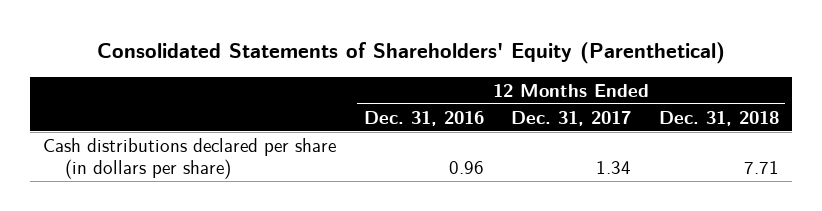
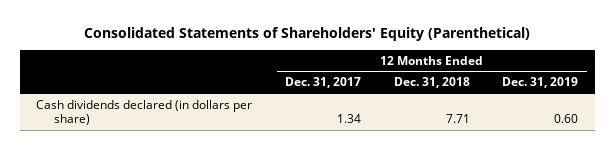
- | 12 Months Ended Dec. 31, 2016 | 12 Months Ended Dec. 31, 2017 | 12 Months Ended Dec. 31, 2018
+ | 12 Months Ended Dec. 31, 2017 | 12 Months Ended Dec. 31, 2018 | 12 Months Ended Dec. 31, 2019
- Cash distributions declared per share (in dollars per share) | 0.96 | 1.34 | 7.71
+ Cash dividends declared (in dollars per share) | 1.34 | 7.71 | 0.60

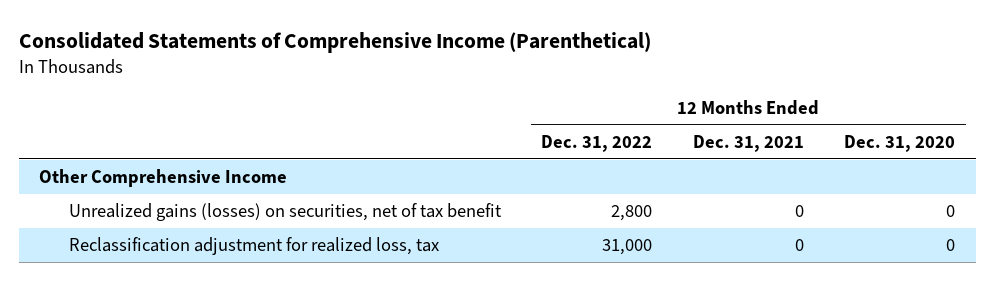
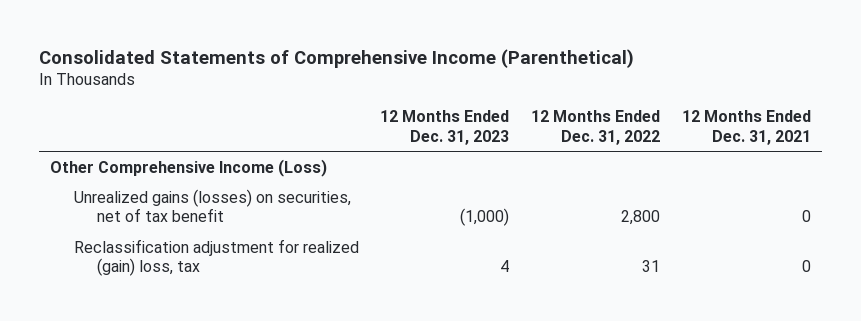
- | 12 Months Ended Dec. 31, 2022 | 12 Months Ended Dec. 31, 2021 | 12 Months Ended Dec. 31, 2020
+ | 12 Months Ended Dec. 31, 2023 | 12 Months Ended Dec. 31, 2022 | 12 Months Ended Dec. 31, 2021
- Other Comprehensive Income
+ Other Comprehensive Income (Loss)
- Reclassification adjustment for realized loss, tax | 31,000 | 0 | 0
+ Reclassification adjustment for realized (gain) loss, tax | 4 | 31 | 0

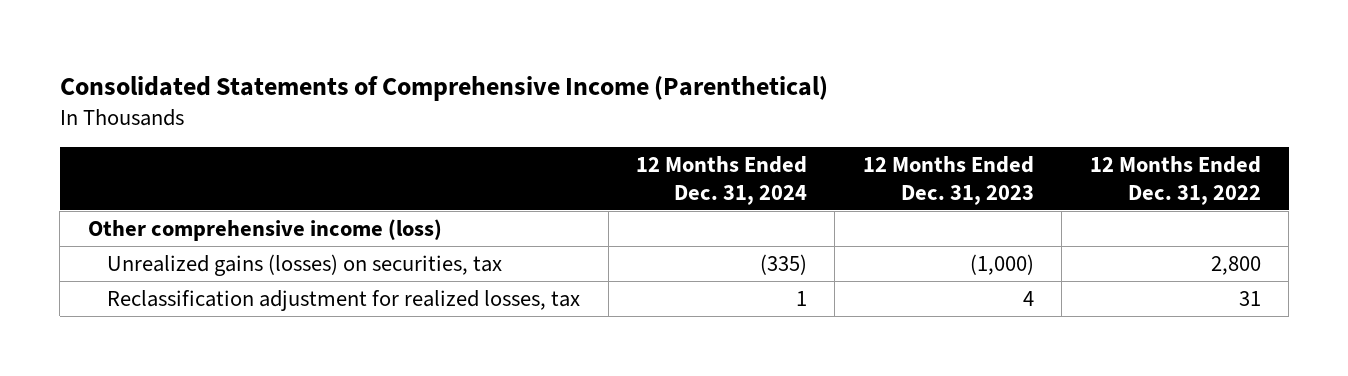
- | 12 Months Ended Dec. 31, 2023 | 12 Months Ended Dec. 31, 2022 | 12 Months Ended Dec. 31, 2021
+ | 12 Months Ended Dec. 31, 2024 | 12 Months Ended Dec. 31, 2023 | 12 Months Ended Dec. 31, 2022
- Other Comprehensive Income (Loss)
- Unrealized gains (losses) on securities, net of tax benefit | (1,000) | 2,800 | 0
- Reclassification adjustment for realized (gain) loss, tax | 4 | 31 | 0
+ Other comprehensive income (loss)
+ Unrealized gains (losses) on securities, tax | (335) | (1,000) | 2,800
+ Reclassification adjustment for realized losses, tax | 1 | 4 | 31

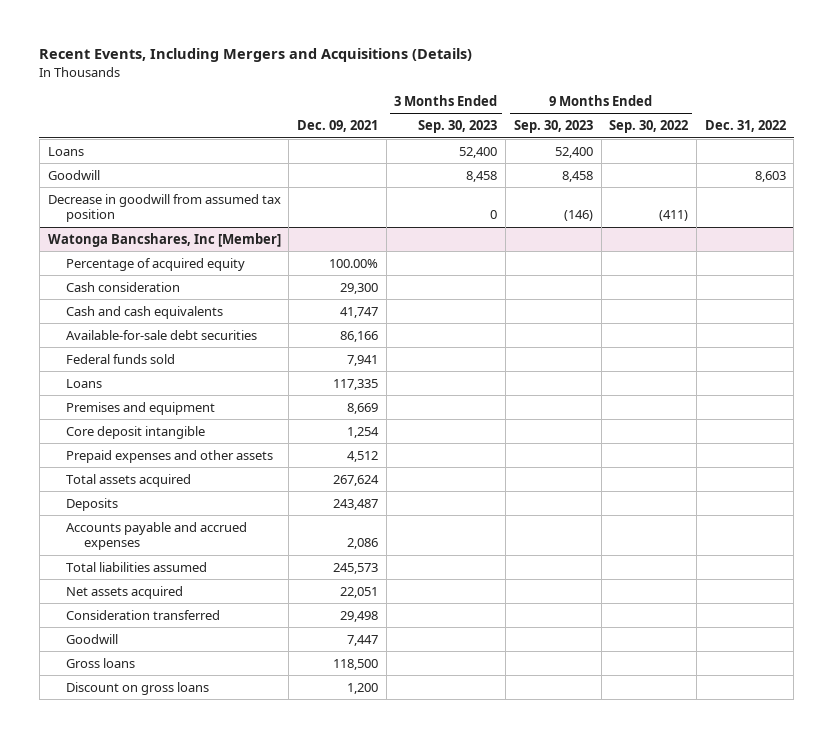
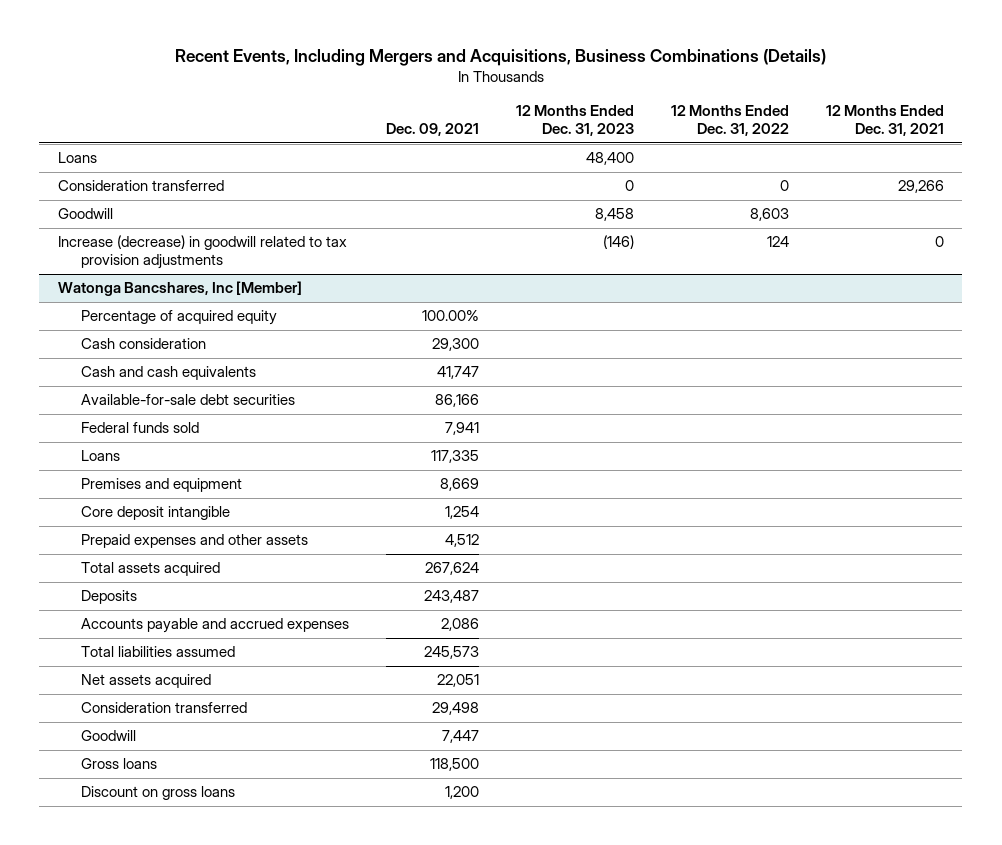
- Recent Events, Including Mergers and Acquisitions (Details)
+ Recent Events, Including Mergers and Acquisitions, Business Combinations (Details)
- | Dec. 09, 2021 | 3 Months Ended Sep. 30, 2023 | 9 Months Ended Sep. 30, 2023 | 9 Months Ended Sep. 30, 2022 | Dec. 31, 2022
+ | Dec. 09, 2021 | 12 Months Ended Dec. 31, 2023 | 12 Months Ended Dec. 31, 2022 | 12 Months Ended Dec. 31, 2021
+ Consideration transferred | | 0 | 0 | 29,266
- Decrease in goodwill from assumed tax position | | 0 | (146) | (411) |
+ Increase (decrease) in goodwill related to tax provision adjustments | | (146) | 124 | 0

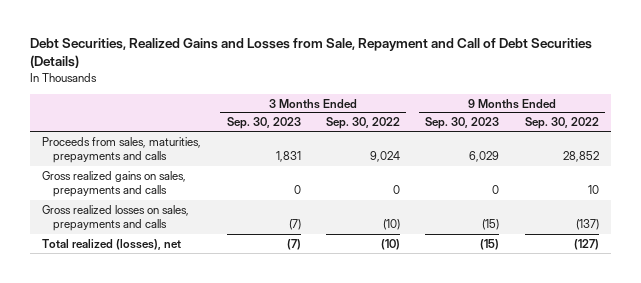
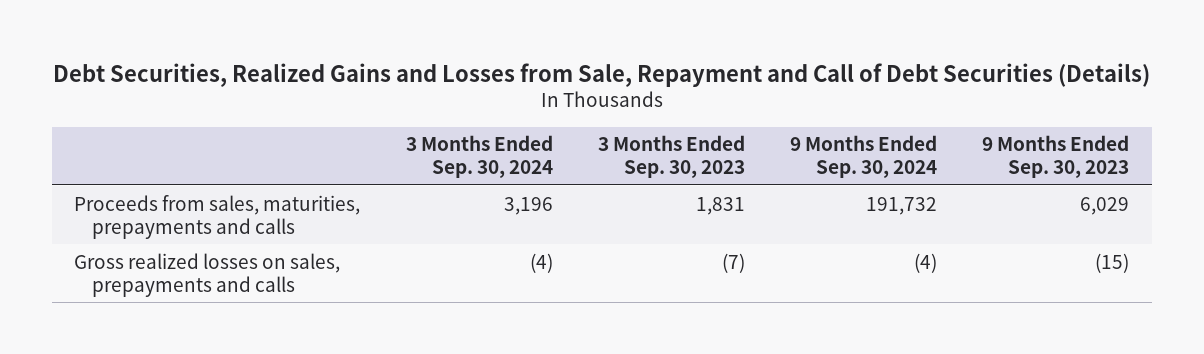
- | 3 Months Ended Sep. 30, 2023 | 3 Months Ended Sep. 30, 2022 | 9 Months Ended Sep. 30, 2023 | 9 Months Ended Sep. 30, 2022
+ | 3 Months Ended Sep. 30, 2024 | 3 Months Ended Sep. 30, 2023 | 9 Months Ended Sep. 30, 2024 | 9 Months Ended Sep. 30, 2023
- Gross realized gains on sales, prepayments and calls | 0 | 0 | 0 | 10
- Total realized (losses), net | (7) | (10) | (15) | (127)

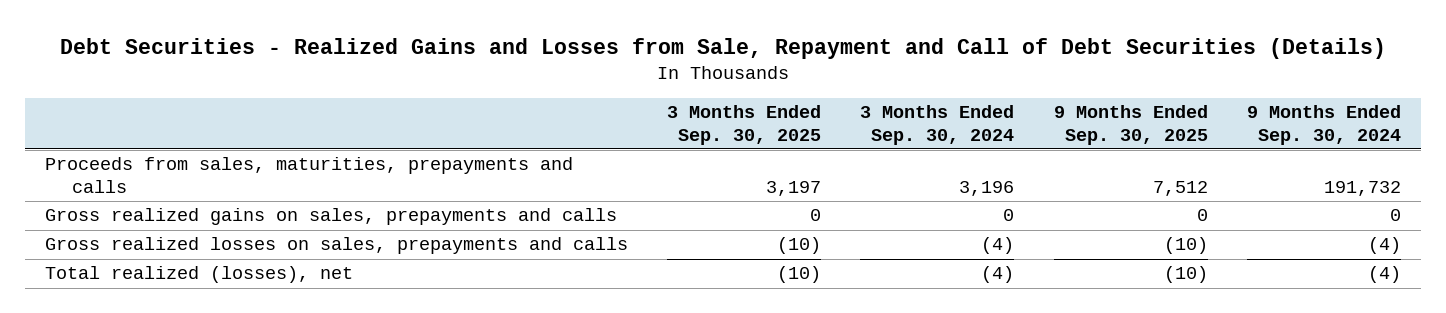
- Debt Securities, Realized Gains and Losses from Sale, Repayment and Call of Debt Securities (Details)
+ Debt Securities - Realized Gains and Losses from Sale, Repayment and Call of Debt Securities (Details)
- | 3 Months Ended Sep. 30, 2024 | 3 Months Ended Sep. 30, 2023 | 9 Months Ended Sep. 30, 2024 | 9 Months Ended Sep. 30, 2023
+ | 3 Months Ended Sep. 30, 2025 | 3 Months Ended Sep. 30, 2024 | 9 Months Ended Sep. 30, 2025 | 9 Months Ended Sep. 30, 2024
+ Gross realized gains on sales, prepayments and calls | 0 | 0 | 0 | 0
+ Total realized (losses), net | (10) | (4) | (10) | (4)

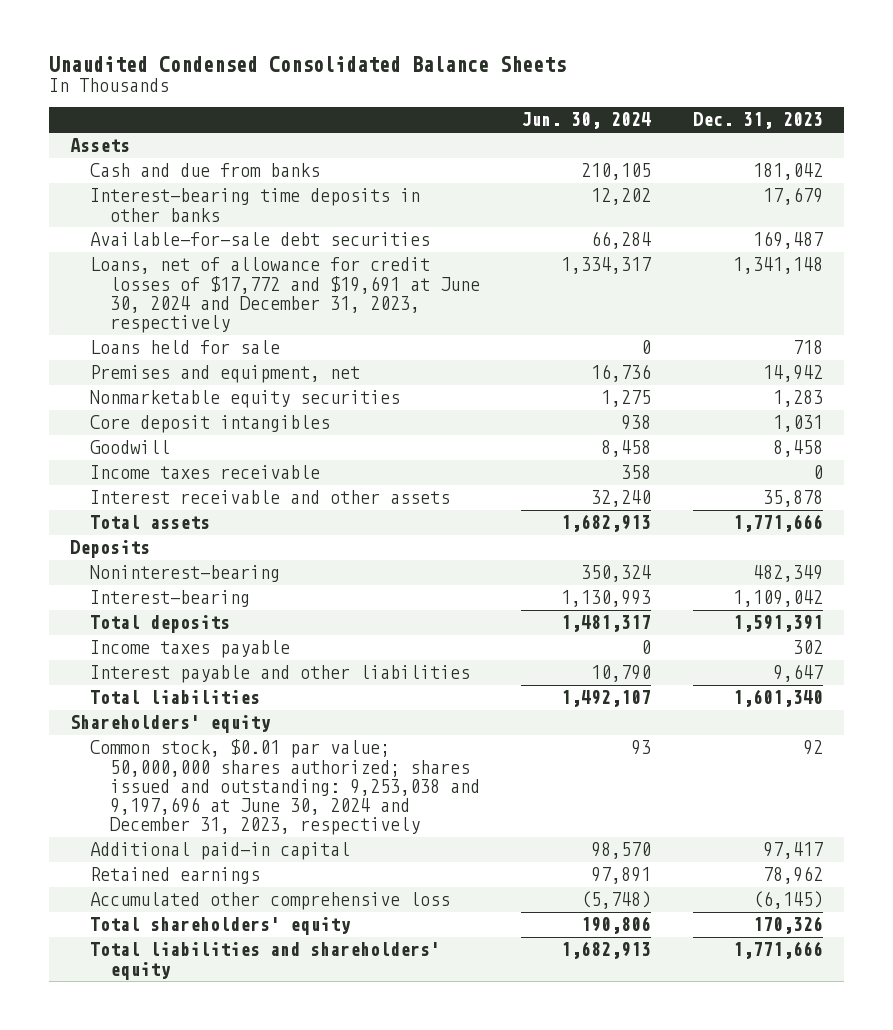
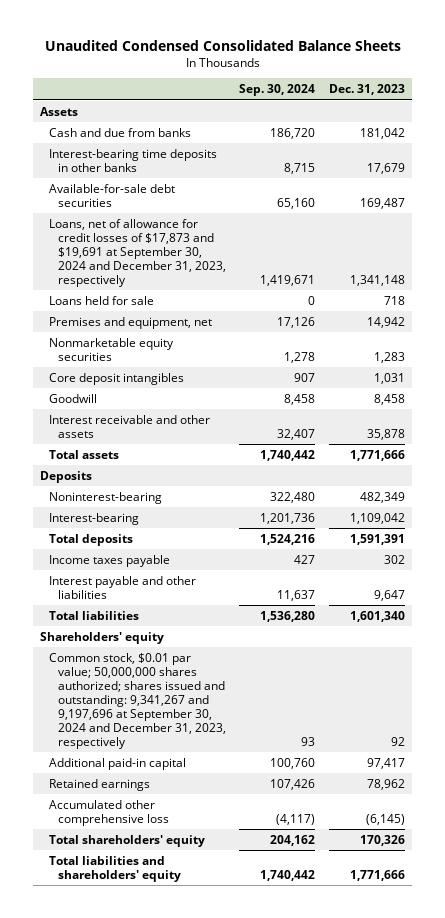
- | Jun. 30, 2024 | Dec. 31, 2023
+ | Sep. 30, 2024 | Dec. 31, 2023
- Loans, net of allowance for credit losses of $17,772 and $19,691 at June 30, 2024 and December 31, 2023, respectively | 1,334,317 | 1,341,148
+ Loans, net of allowance for credit losses of $17,873 and $19,691 at September 30, 2024 and December 31, 2023, respectively | 1,419,671 | 1,341,148
- Income taxes receivable | 358 | 0
- Common stock, $0.01 par value; 50,000,000 shares authorized; shares issued and outstanding: 9,253,038 and 9,197,696 at June 30, 2024 and December 31, 2023, respectively | 93 | 92
+ Common stock, $0.01 par value; 50,000,000 shares authorized; shares issued and outstanding: 9,341,267 and 9,197,696 at September 30, 2024 and December 31, 2023, respectively | 93 | 92

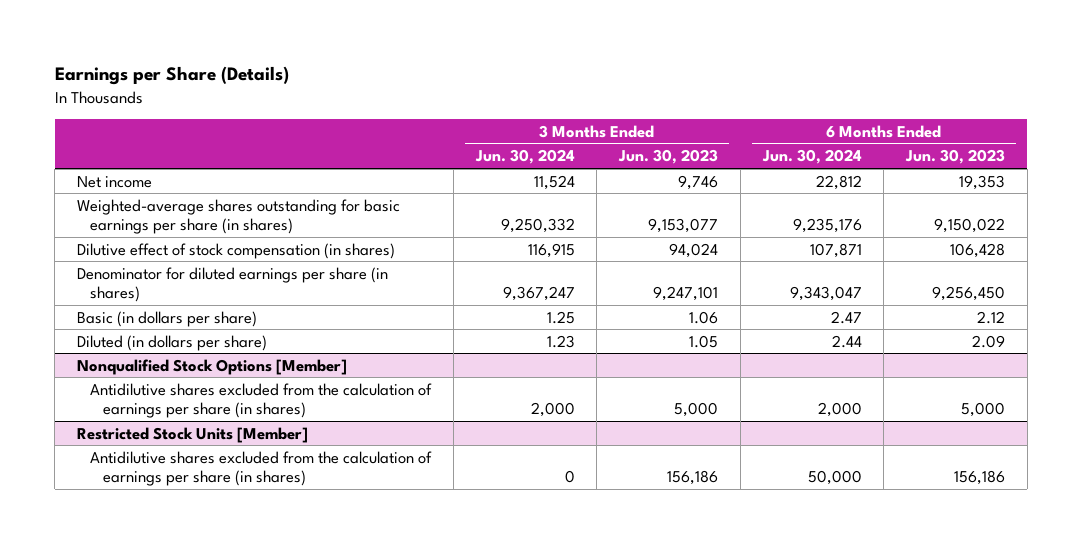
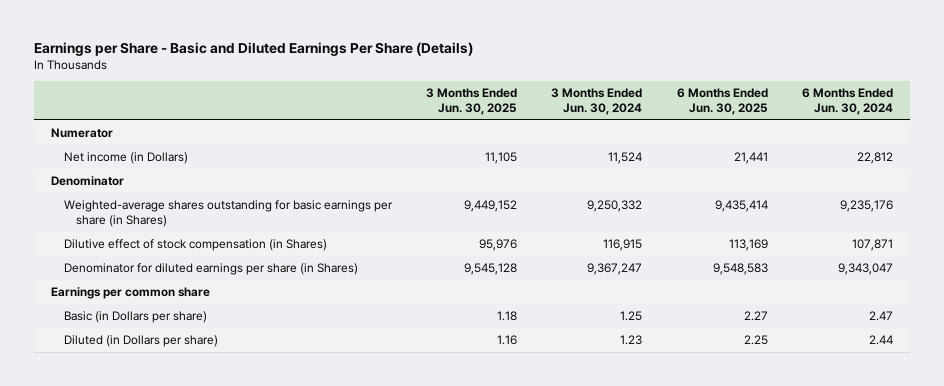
- Earnings per Share (Details)
+ Earnings per Share - Basic and Diluted Earnings Per Share (Details)
- | 3 Months Ended Jun. 30, 2024 | 3 Months Ended Jun. 30, 2023 | 6 Months Ended Jun. 30, 2024 | 6 Months Ended Jun. 30, 2023
+ | 3 Months Ended Jun. 30, 2025 | 3 Months Ended Jun. 30, 2024 | 6 Months Ended Jun. 30, 2025 | 6 Months Ended Jun. 30, 2024
- Net income | 11,524 | 9,746 | 22,812 | 19,353
- Weighted-average shares outstanding for basic earnings per share (in shares) | 9,250,332 | 9,153,077 | 9,235,176 | 9,150,022
- Dilutive effect of stock compensation (in shares) | 116,915 | 94,024 | 107,871 | 106,428
- Denominator for diluted earnings per share (in shares) | 9,367,247 | 9,247,101 | 9,343,047 | 9,256,450
- Basic (in dollars per share) | 1.25 | 1.06 | 2.47 | 2.12
- Diluted (in dollars per share) | 1.23 | 1.05 | 2.44 | 2.09
- Nonqualified Stock Options [Member]
- Antidilutive shares excluded from the calculation of earnings per share (in shares) | 2,000 | 5,000 | 2,000 | 5,000
- Restricted Stock Units [Member]
- Antidilutive shares excluded from the calculation of earnings per share (in shares) | 0 | 156,186 | 50,000 | 156,186
+ Numerator
+ Net income (in Dollars) | 11,105 | 11,524 | 21,441 | 22,812
+ Denominator
+ Weighted-average shares outstanding for basic earnings per share (in Shares) | 9,449,152 | 9,250,332 | 9,435,414 | 9,235,176
+ Dilutive effect of stock compensation (in Shares) | 95,976 | 116,915 | 113,169 | 107,871
+ Denominator for diluted earnings per share (in Shares) | 9,545,128 | 9,367,247 | 9,548,583 | 9,343,047
+ Earnings per common share
+ Basic (in Dollars per share) | 1.18 | 1.25 | 2.27 | 2.47
+ Diluted (in Dollars per share) | 1.16 | 1.23 | 2.25 | 2.44

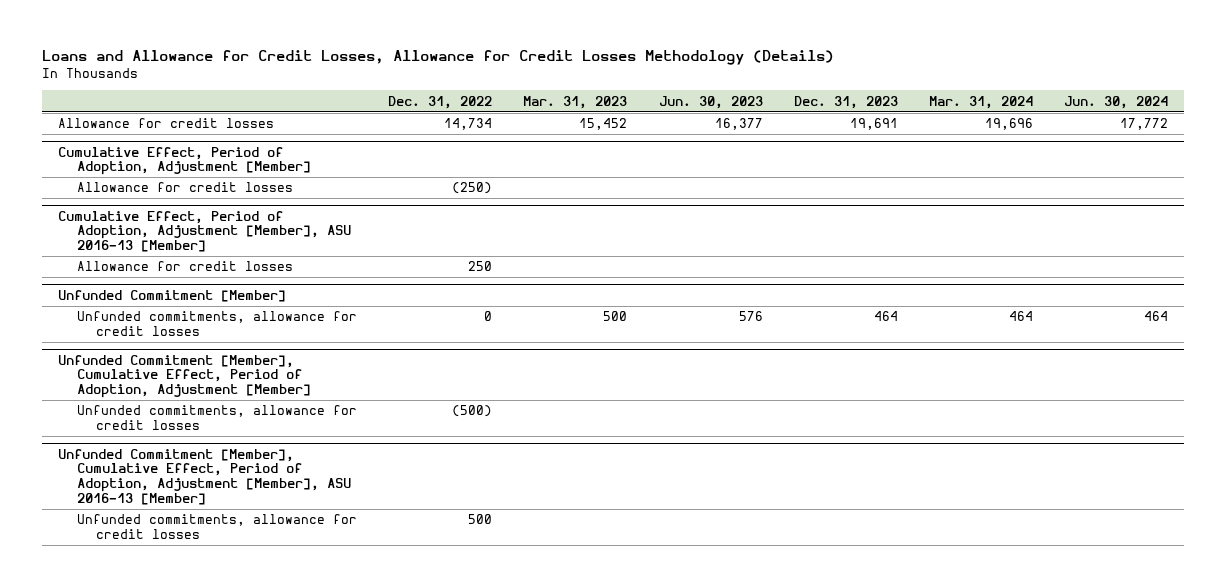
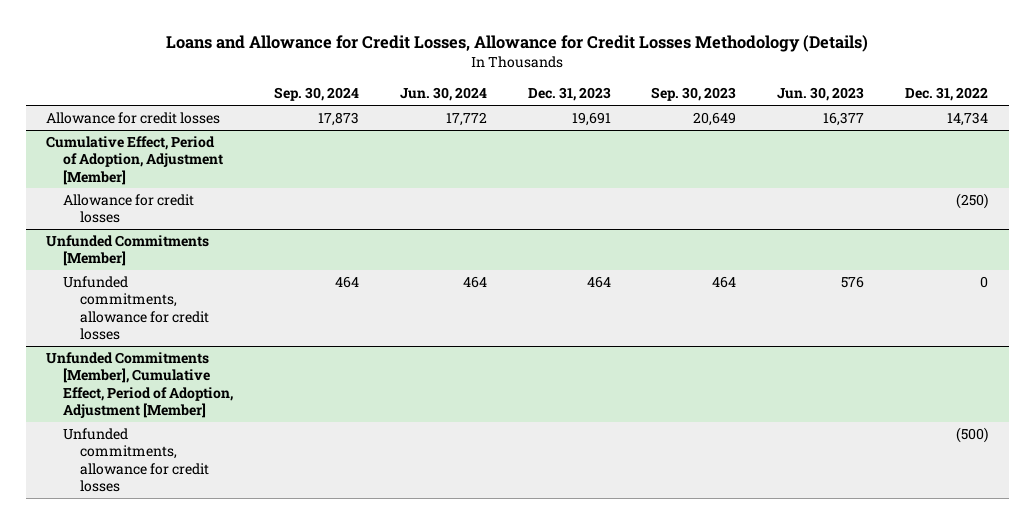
- | Dec. 31, 2022 | Mar. 31, 2023 | Jun. 30, 2023 | Dec. 31, 2023 | Mar. 31, 2024 | Jun. 30, 2024
+ | Sep. 30, 2024 | Jun. 30, 2024 | Dec. 31, 2023 | Sep. 30, 2023 | Jun. 30, 2023 | Dec. 31, 2022
- Cumulative Effect, Period of Adoption, Adjustment [Member], ASU 2016-13 [Member]
- Allowance for credit losses | 250 | | | | |
- Unfunded Commitment [Member]
+ Unfunded Commitments [Member]
- Unfunded Commitment [Member], Cumulative Effect, Period of Adoption, Adjustment [Member]
+ Unfunded Commitments [Member], Cumulative Effect, Period of Adoption, Adjustment [Member]
- Unfunded Commitment [Member], Cumulative Effect, Period of Adoption, Adjustment [Member], ASU 2016-13 [Member]
- Unfunded commitments, allowance for credit losses | 500 | | | | |

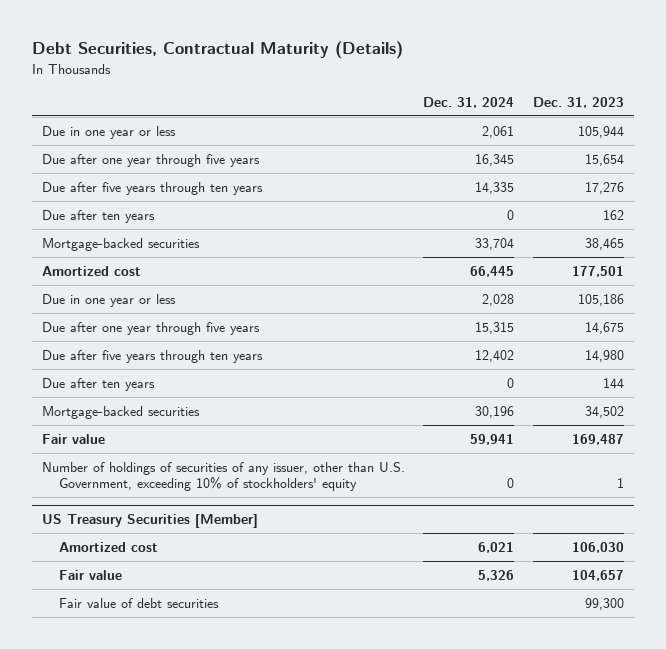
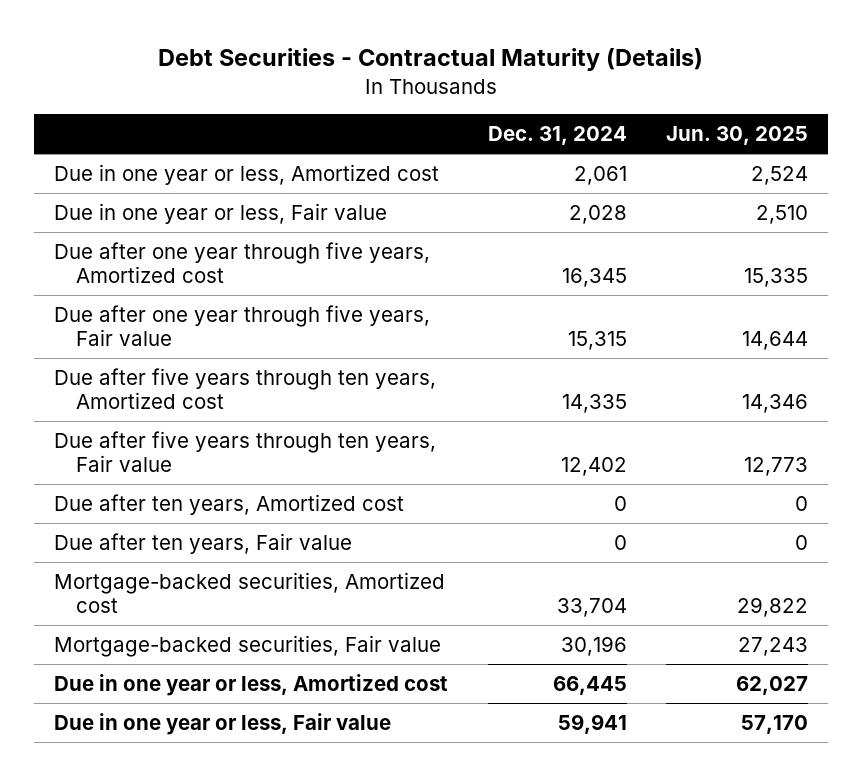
- Debt Securities, Contractual Maturity (Details)
+ Debt Securities - Contractual Maturity (Details)
- | Dec. 31, 2024 | Dec. 31, 2023
+ | Dec. 31, 2024 | Jun. 30, 2025
- Due in one year or less | 2,061 | 105,944
- Due after one year through five years | 16,345 | 15,654
- Due after five years through ten years | 14,335 | 17,276
- Due after ten years | 0 | 162
- Mortgage-backed securities | 33,704 | 38,465
- Amortized cost | 66,445 | 177,501
- Due in one year or less | 2,028 | 105,186
- Due after one year through five years | 15,315 | 14,675
- Due after five years through ten years | 12,402 | 14,980
- Due after ten years | 0 | 144
- Mortgage-backed securities | 30,196 | 34,502
- Fair value | 59,941 | 169,487
- Number of holdings of securities of any issuer, other than U.S. Government, exceeding 10% of stockholders' equity | 0 | 1
- US Treasury Securities [Member]
- Amortized cost | 6,021 | 106,030
- Fair value | 5,326 | 104,657
- Fair value of debt securities | | 99,300
+ Due in one year or less, Amortized cost | 2,061 | 2,524
+ Due in one year or less, Fair value | 2,028 | 2,510
+ Due after one year through five years, Amortized cost | 16,345 | 15,335
+ Due after one year through five years, Fair value | 15,315 | 14,644
+ Due after five years through ten years, Amortized cost | 14,335 | 14,346
+ Due after five years through ten years, Fair value | 12,402 | 12,773
+ Due after ten years, Amortized cost | 0 | 0
+ Due after ten years, Fair value | 0 | 0
+ Mortgage-backed securities, Amortized cost | 33,704 | 29,822
+ Mortgage-backed securities, Fair value | 30,196 | 27,243
+ Due in one year or less, Amortized cost | 66,445 | 62,027
+ Due in one year or less, Fair value | 59,941 | 57,170

